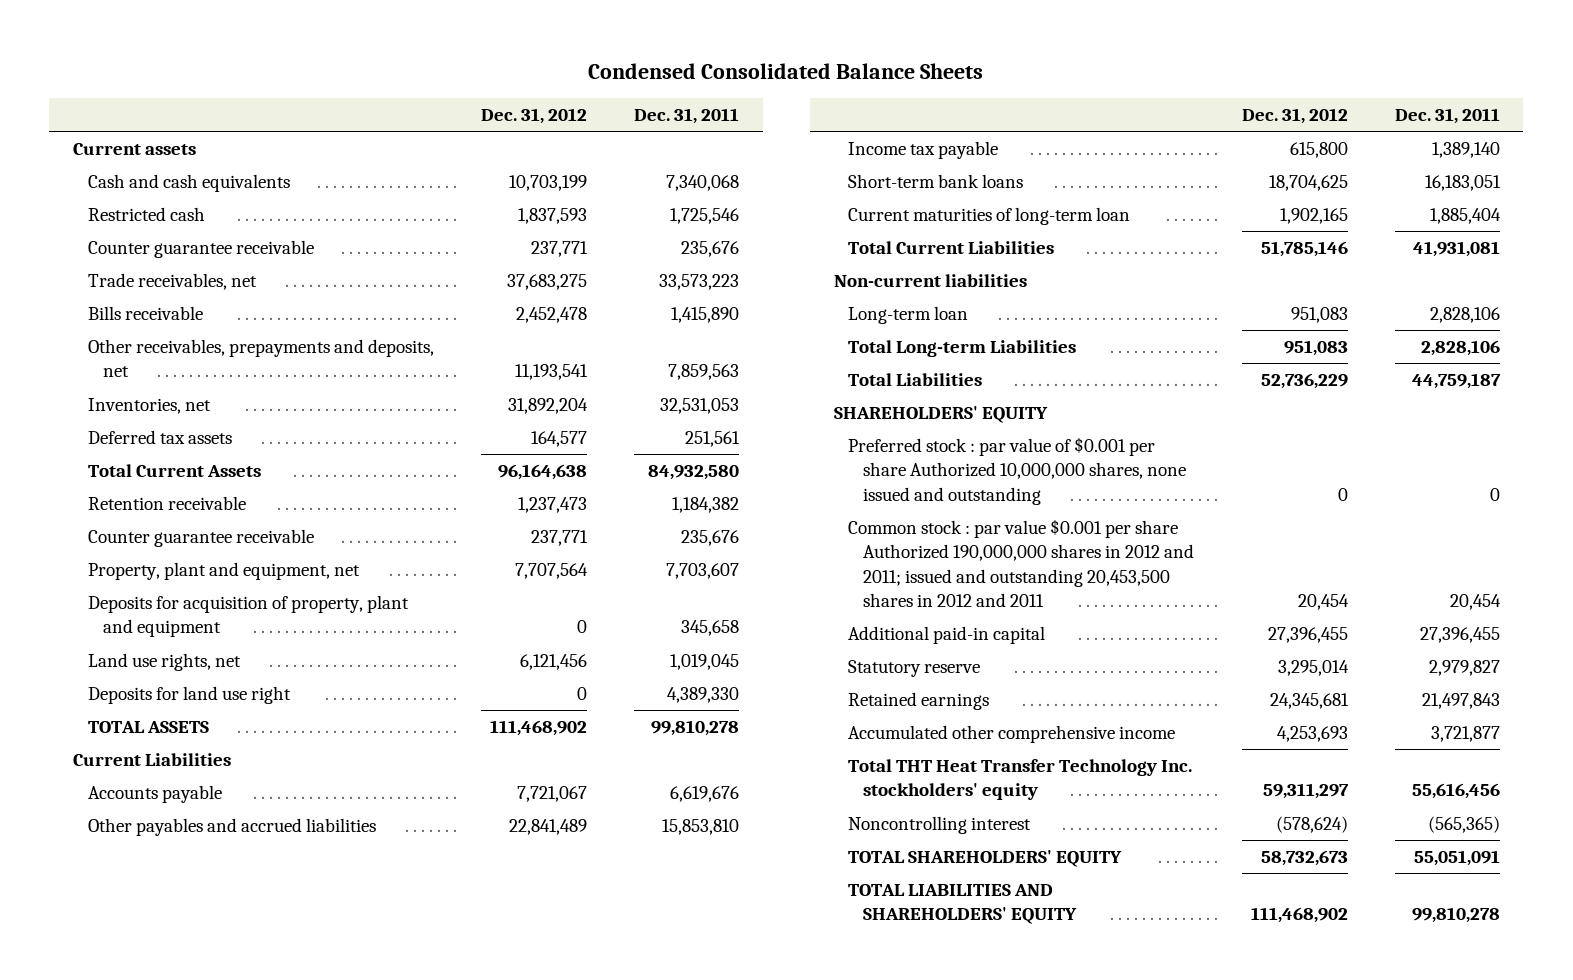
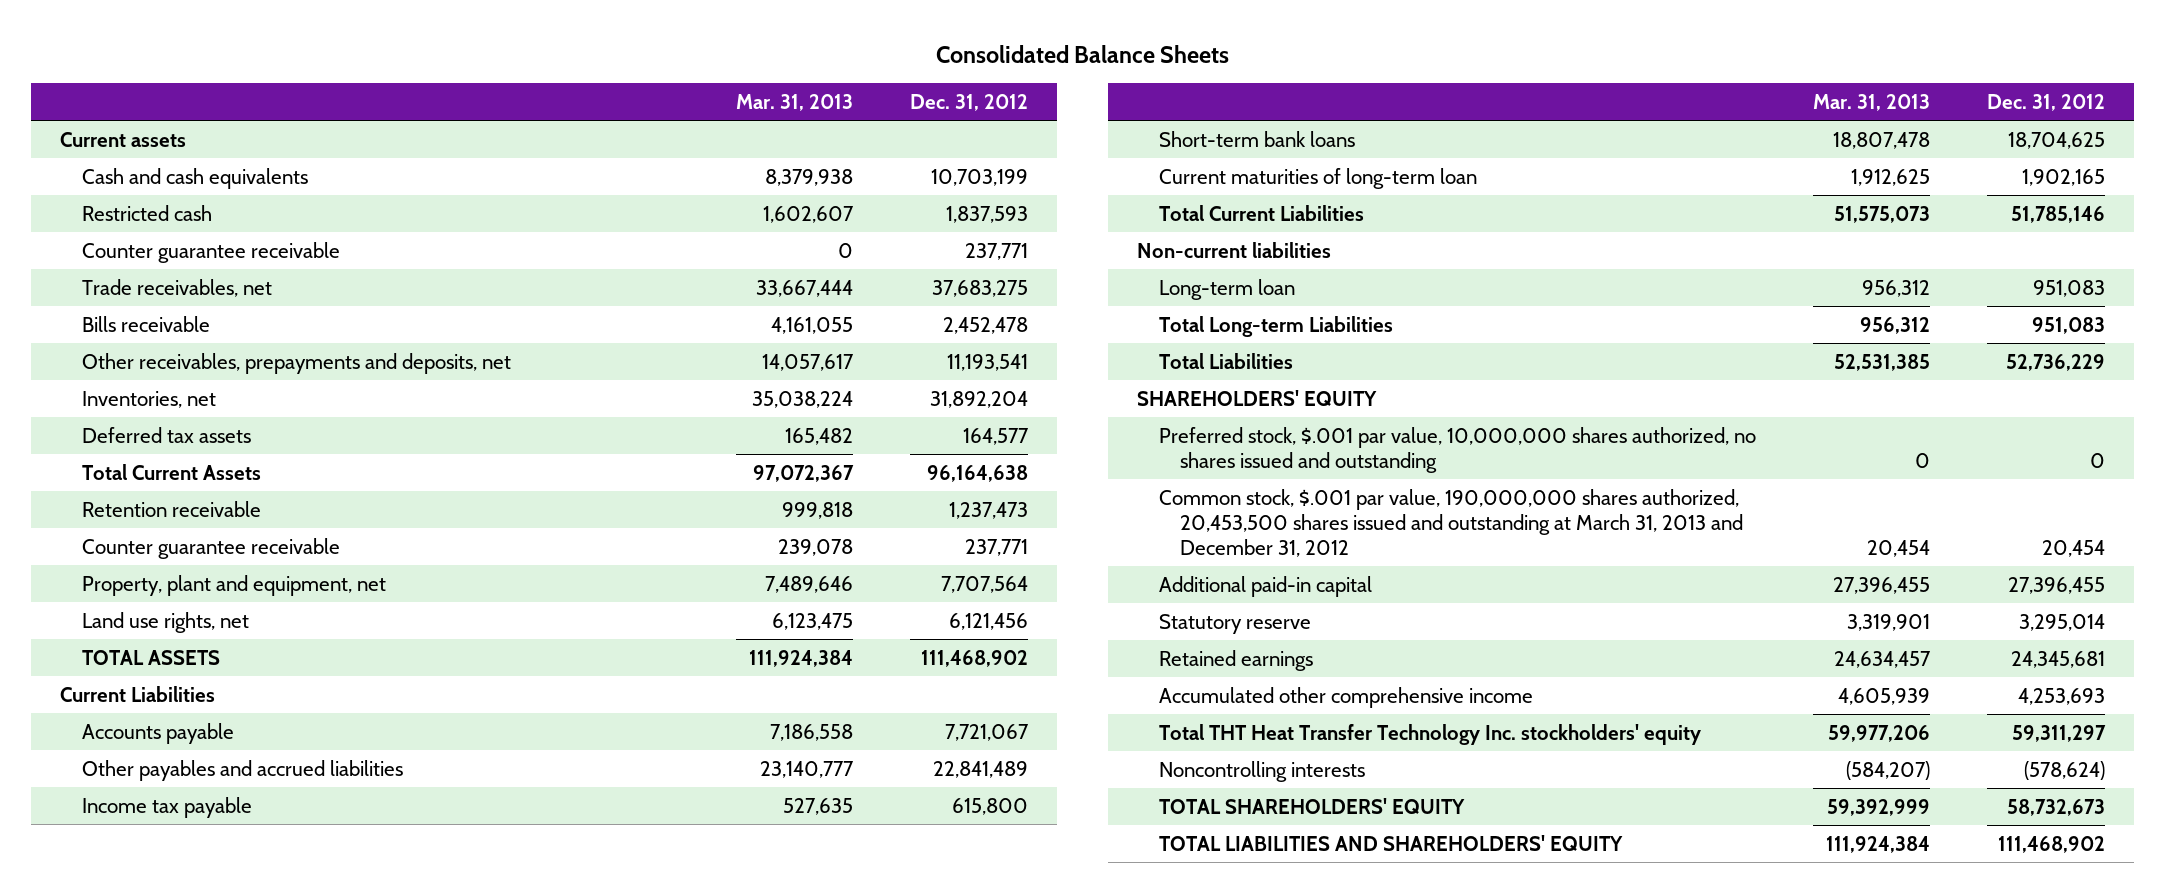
- Condensed Consolidated Balance Sheets
+ Consolidated Balance Sheets
- | Dec. 31, 2012 | Dec. 31, 2011
+ | Mar. 31, 2013 | Dec. 31, 2012
- Deposits for acquisition of property, plant and equipment | 0 | 345,658
- Deposits for land use right | 0 | 4,389,330
- Preferred stock : par value of $0.001 per share Authorized 10,000,000 shares, none issued and outstanding | 0 | 0
- Common stock : par value $0.001 per share Authorized 190,000,000 shares in 2012 and 2011; issued and outstanding 20,453,500 shares in 2012 and 2011 | 20,454 | 20,454
+ Preferred stock, $.001 par value, 10,000,000 shares authorized, no shares issued and outstanding | 0 | 0
+ Common stock, $.001 par value, 190,000,000 shares authorized, 20,453,500 shares issued and outstanding at March 31, 2013 and December 31, 2012 | 20,454 | 20,454
- Noncontrolling interest | (578,624) | (565,365)
+ Noncontrolling interests | (584,207) | (578,624)

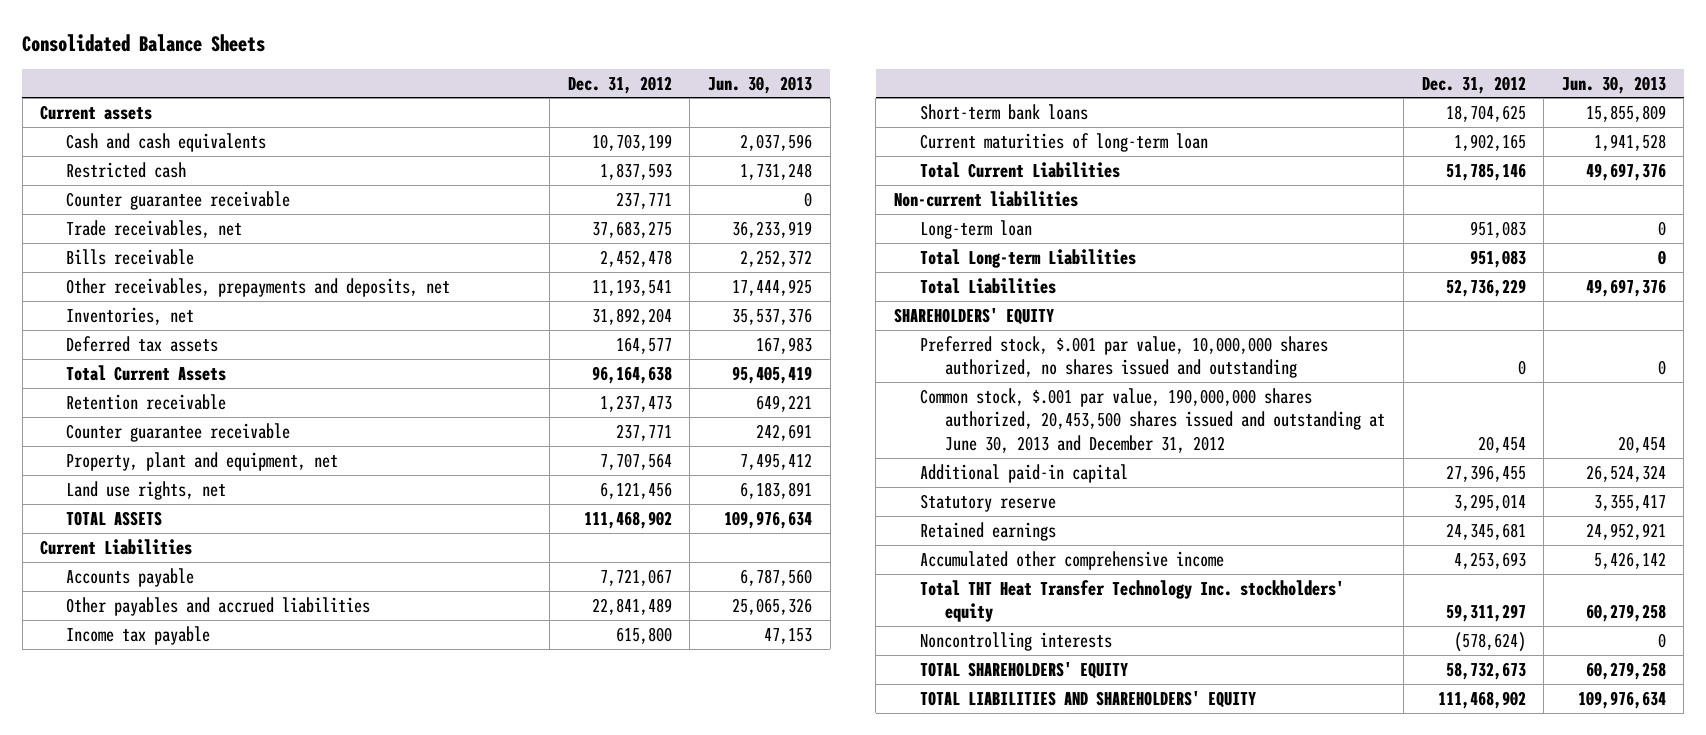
- | Mar. 31, 2013 | Dec. 31, 2012
+ | Dec. 31, 2012 | Jun. 30, 2013
- Common stock, $.001 par value, 190,000,000 shares authorized, 20,453,500 shares issued and outstanding at March 31, 2013 and December 31, 2012 | 20,454 | 20,454
+ Common stock, $.001 par value, 190,000,000 shares authorized, 20,453,500 shares issued and outstanding at June 30, 2013 and December 31, 2012 | 20,454 | 20,454

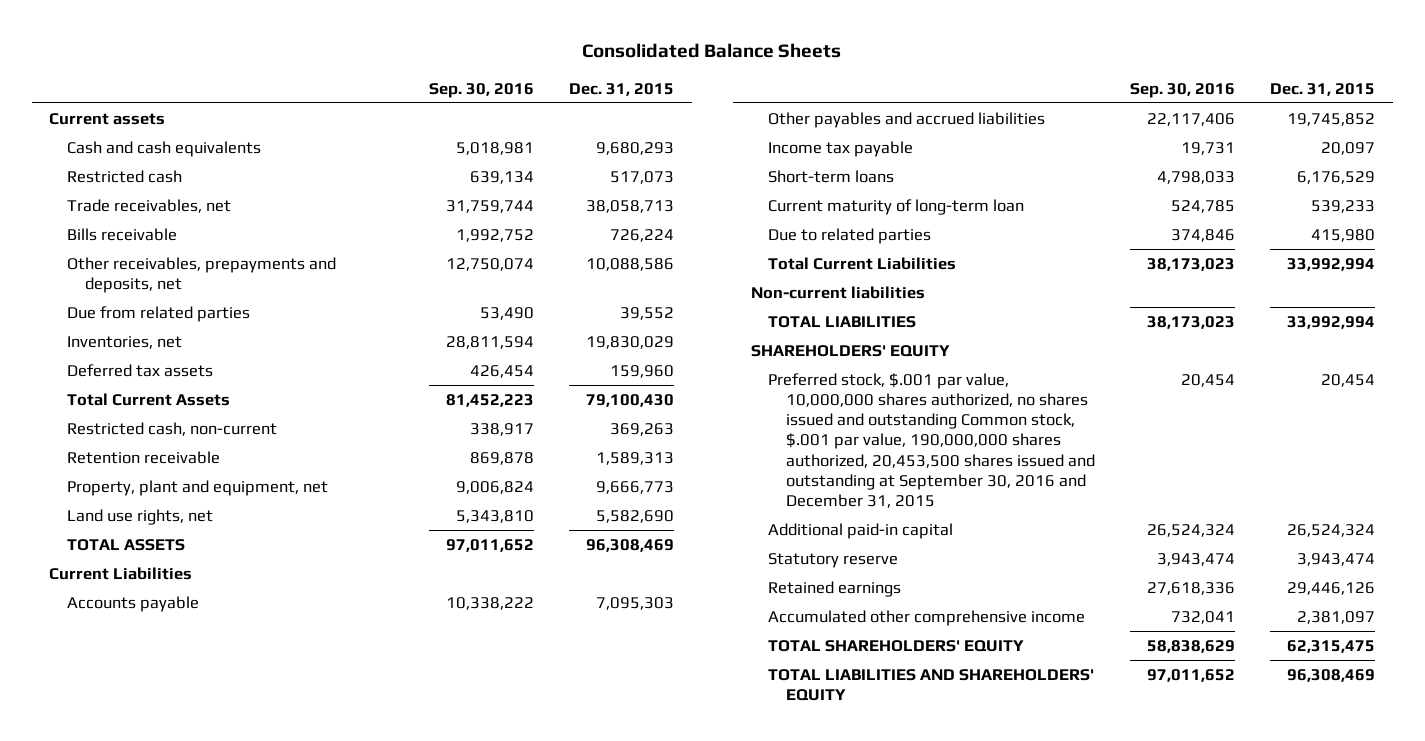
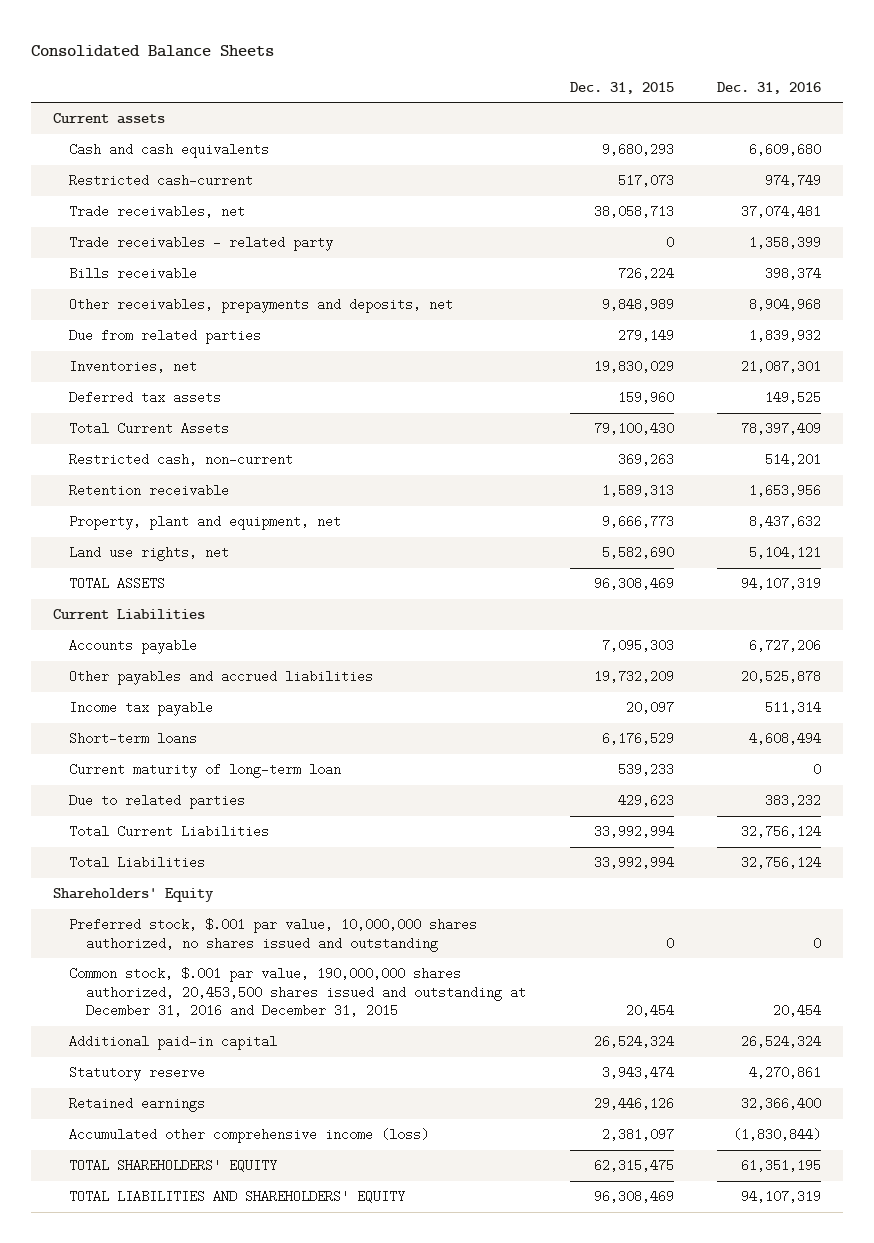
- | Sep. 30, 2016 | Dec. 31, 2015
+ | Dec. 31, 2015 | Dec. 31, 2016
- Restricted cash | 639,134 | 517,073
+ Restricted cash-current | 517,073 | 974,749
+ Trade receivables - related party | 0 | 1,358,399
- Other receivables, prepayments and deposits, net | 12,750,074 | 10,088,586
- Due from related parties | 53,490 | 39,552
+ Other receivables, prepayments and deposits, net | 9,848,989 | 8,904,968
+ Due from related parties | 279,149 | 1,839,932
- Other payables and accrued liabilities | 22,117,406 | 19,745,852
+ Other payables and accrued liabilities | 19,732,209 | 20,525,878
- Due to related parties | 374,846 | 415,980
+ Due to related parties | 429,623 | 383,232
- Non-current liabilities
- TOTAL LIABILITIES | 38,173,023 | 33,992,994
- SHAREHOLDERS' EQUITY
- Preferred stock, $.001 par value, 10,000,000 shares authorized, no shares issued and outstanding Common stock, $.001 par value, 190,000,000 shares authorized, 20,453,500 shares issued and outstanding at September 30, 2016 and December 31, 2015 | 20,454 | 20,454
+ Total Liabilities | 33,992,994 | 32,756,124
+ Shareholders' Equity
+ Preferred stock, $.001 par value, 10,000,000 shares authorized, no shares issued and outstanding | 0 | 0
+ Common stock, $.001 par value, 190,000,000 shares authorized, 20,453,500 shares issued and outstanding at December 31, 2016 and December 31, 2015 | 20,454 | 20,454
- Accumulated other comprehensive income | 732,041 | 2,381,097
+ Accumulated other comprehensive income (loss) | 2,381,097 | (1,830,844)

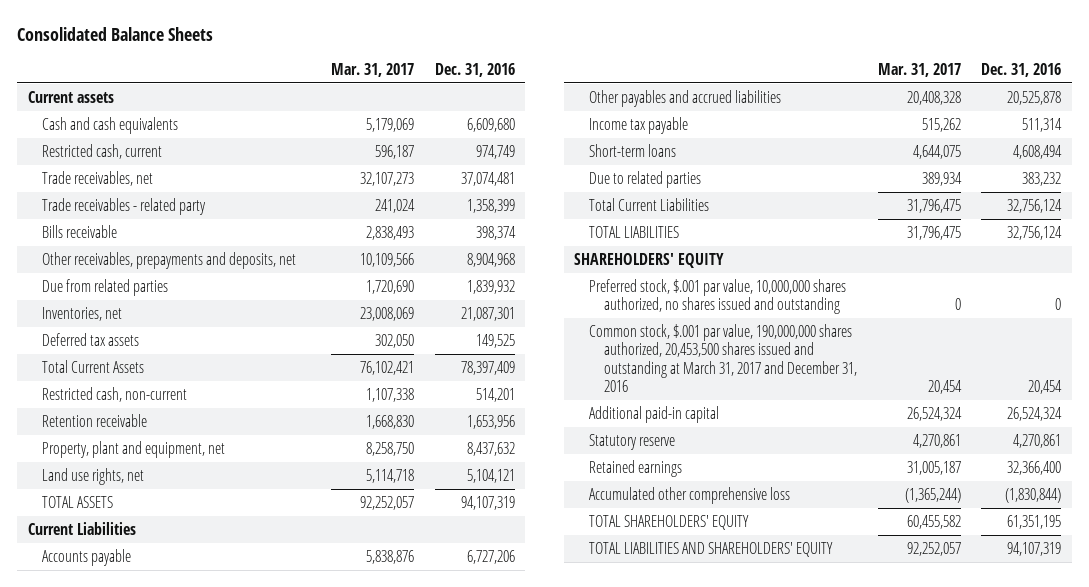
- | Dec. 31, 2015 | Dec. 31, 2016
+ | Mar. 31, 2017 | Dec. 31, 2016
- Restricted cash-current | 517,073 | 974,749
+ Restricted cash, current | 596,187 | 974,749
- Current maturity of long-term loan | 539,233 | 0
- Total Liabilities | 33,992,994 | 32,756,124
- Shareholders' Equity
+ TOTAL LIABILITIES | 31,796,475 | 32,756,124
+ SHAREHOLDERS' EQUITY
- Common stock, $.001 par value, 190,000,000 shares authorized, 20,453,500 shares issued and outstanding at December 31, 2016 and December 31, 2015 | 20,454 | 20,454
+ Common stock, $.001 par value, 190,000,000 shares authorized, 20,453,500 shares issued and outstanding at March 31, 2017 and December 31, 2016 | 20,454 | 20,454
- Accumulated other comprehensive income (loss) | 2,381,097 | (1,830,844)
+ Accumulated other comprehensive loss | (1,365,244) | (1,830,844)

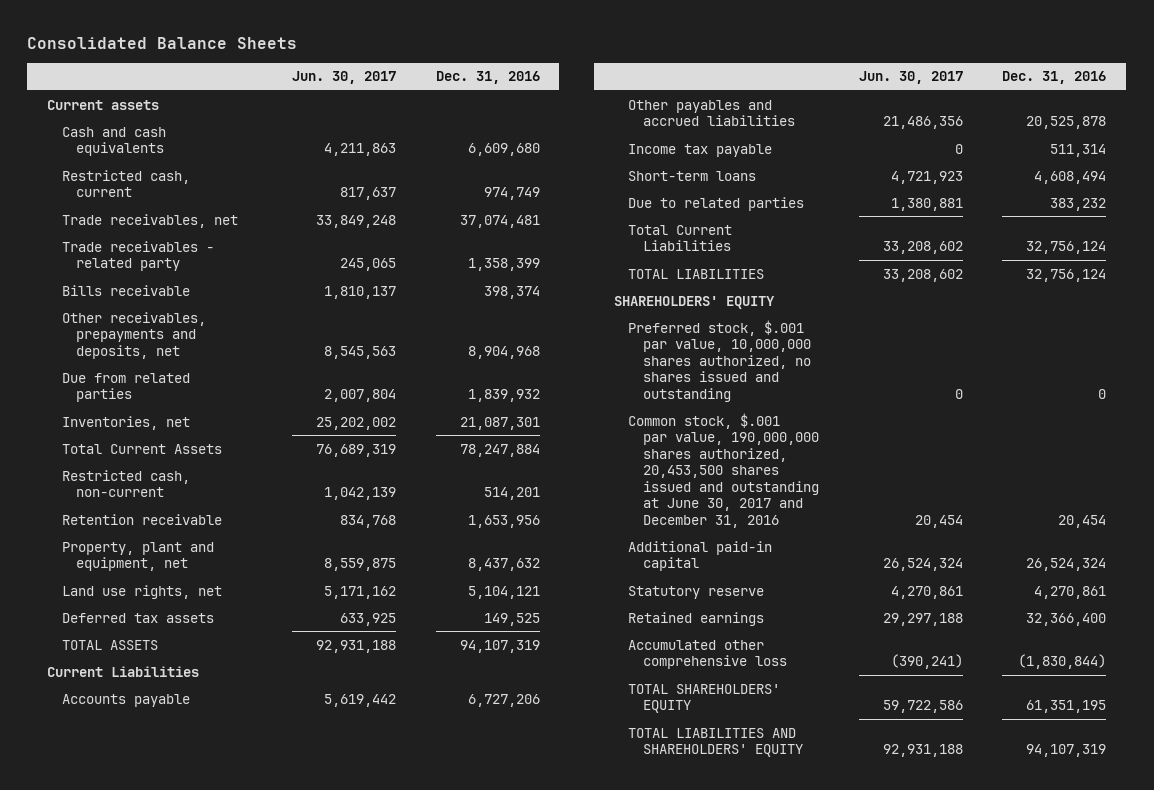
- | Mar. 31, 2017 | Dec. 31, 2016
+ | Jun. 30, 2017 | Dec. 31, 2016
- Total Current Assets | 76,102,421 | 78,397,409
+ Total Current Assets | 76,689,319 | 78,247,884
moved down: Deferred tax assets | 633,925 | 149,525
- Common stock, $.001 par value, 190,000,000 shares authorized, 20,453,500 shares issued and outstanding at March 31, 2017 and December 31, 2016 | 20,454 | 20,454
+ Common stock, $.001 par value, 190,000,000 shares authorized, 20,453,500 shares issued and outstanding at June 30, 2017 and December 31, 2016 | 20,454 | 20,454

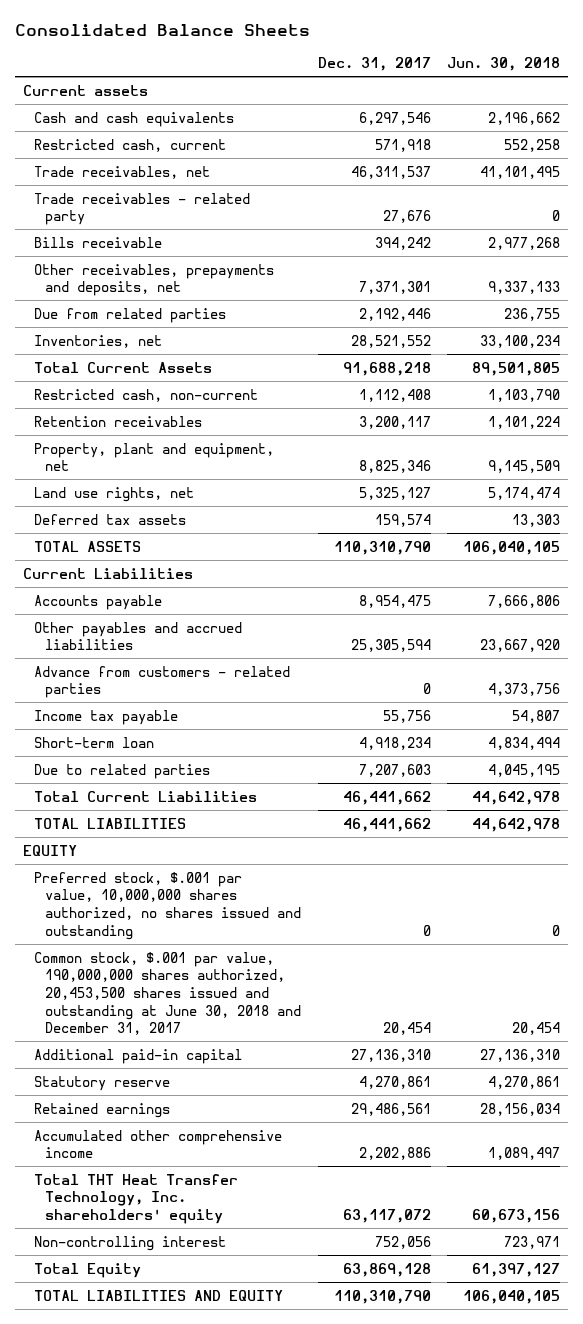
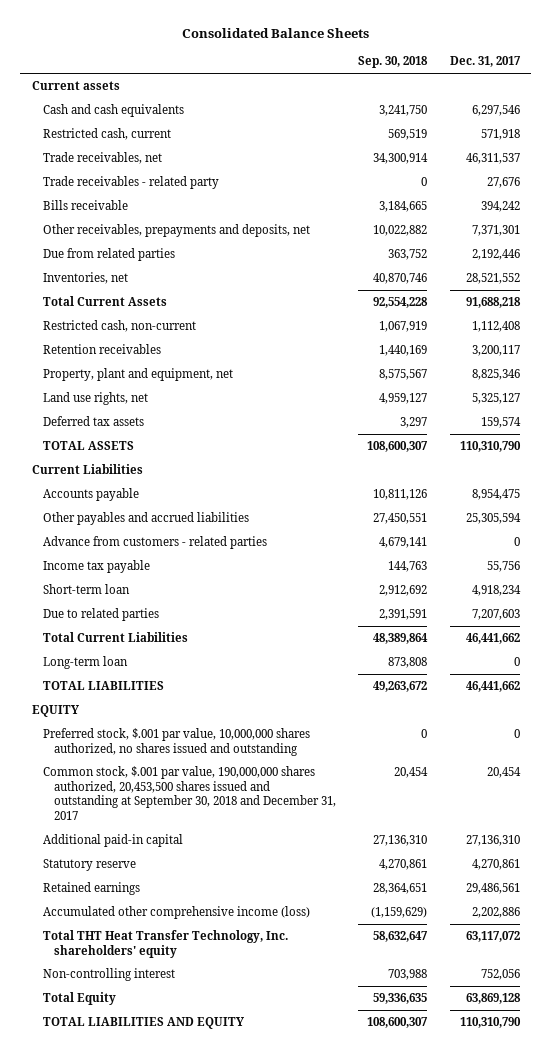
- | Dec. 31, 2017 | Jun. 30, 2018
+ | Sep. 30, 2018 | Dec. 31, 2017
+ Long-term loan | 873,808 | 0
- Common stock, $.001 par value, 190,000,000 shares authorized, 20,453,500 shares issued and outstanding at June 30, 2018 and December 31, 2017 | 20,454 | 20,454
+ Common stock, $.001 par value, 190,000,000 shares authorized, 20,453,500 shares issued and outstanding at September 30, 2018 and December 31, 2017 | 20,454 | 20,454
- Accumulated other comprehensive income | 2,202,886 | 1,089,497
+ Accumulated other comprehensive income (loss) | (1,159,629) | 2,202,886

